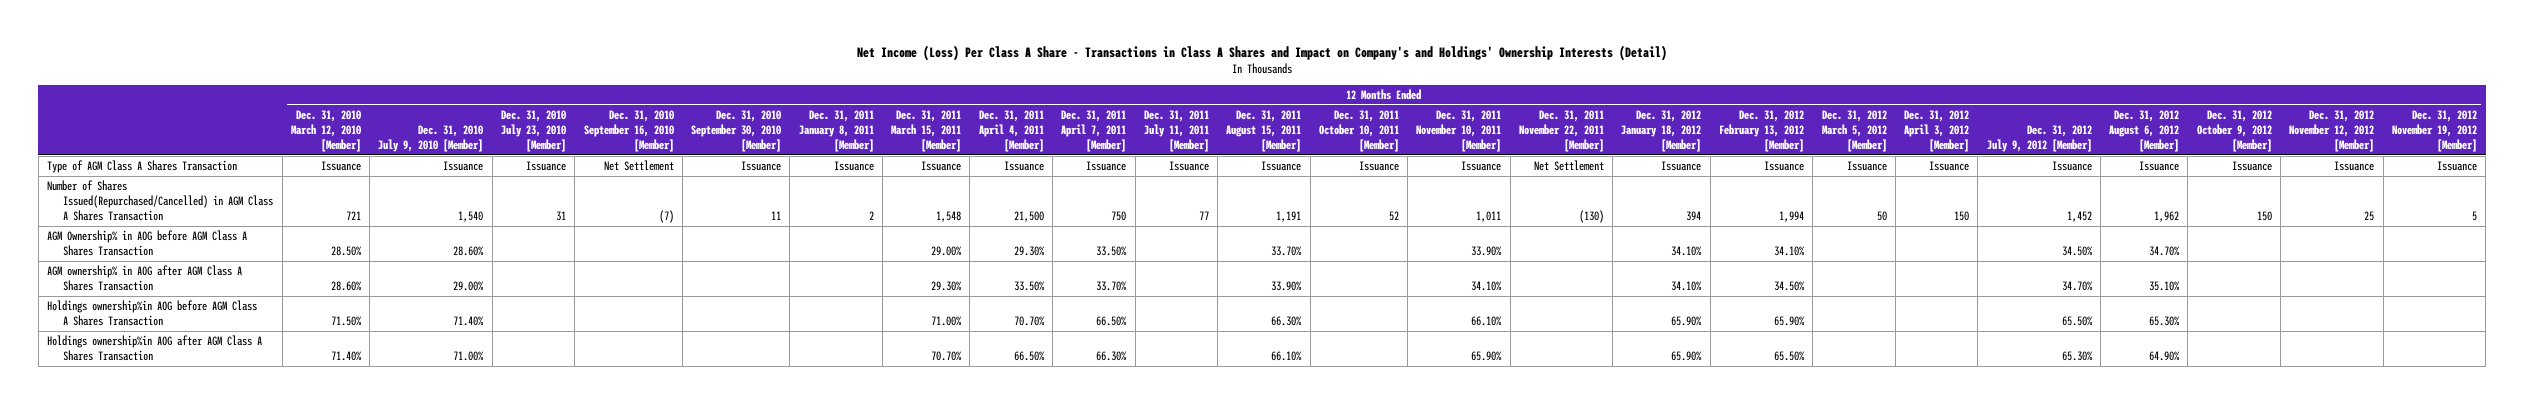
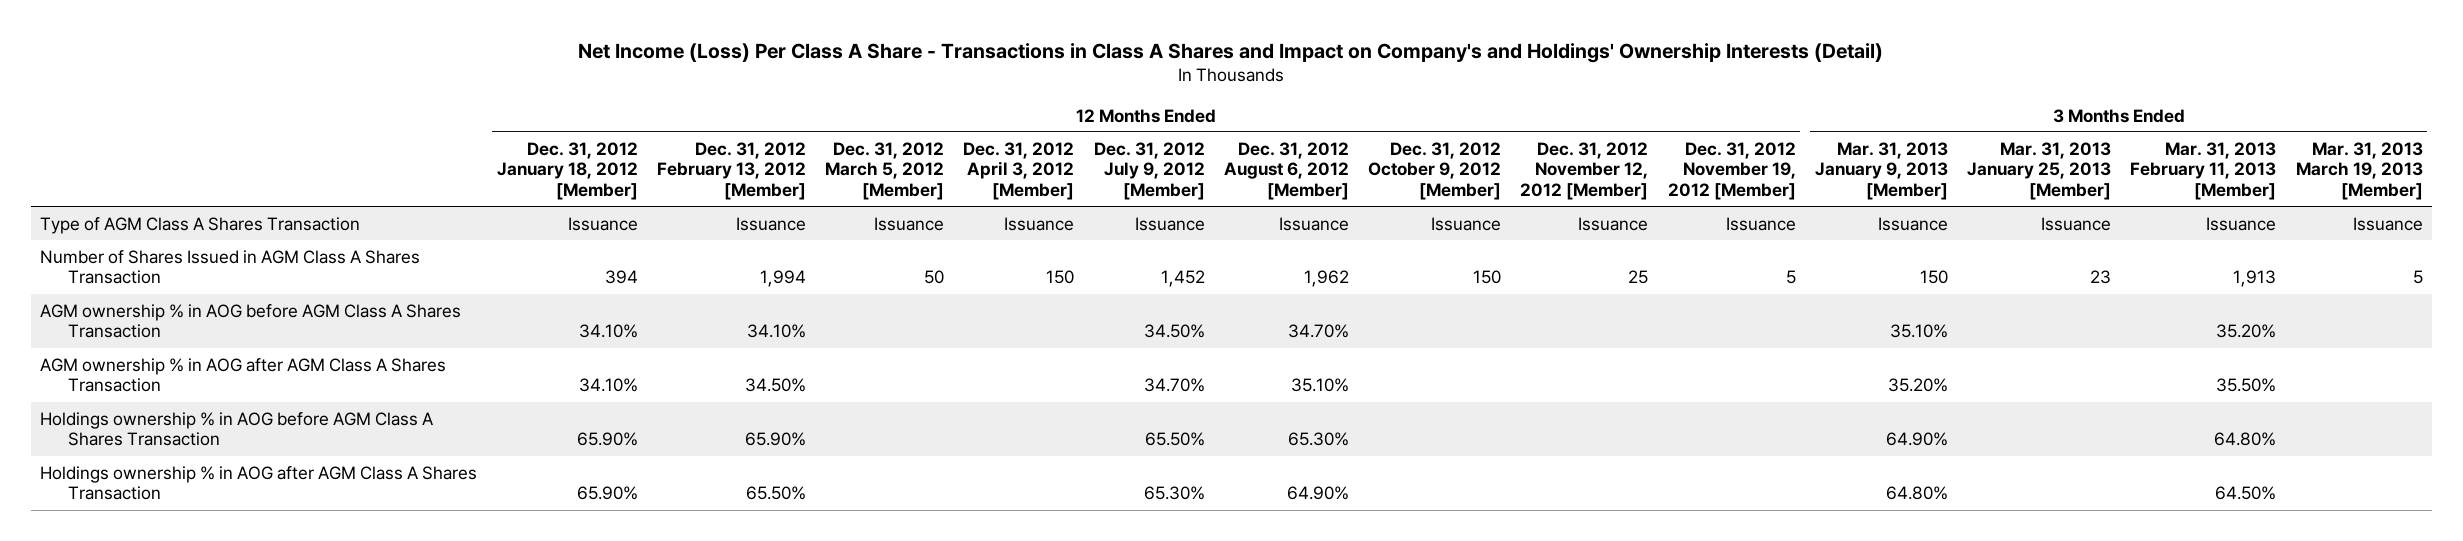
- | 12 Months Ended Dec. 31, 2010 March 12, 2010 [Member] | 12 Months Ended Dec. 31, 2010 July 9, 2010 [Member] | 12 Months Ended Dec. 31, 2010 July 23, 2010 [Member] | 12 Months Ended Dec. 31, 2010 September 16, 2010 [Member] | 12 Months Ended Dec. 31, 2010 September 30, 2010 [Member] | 12 Months Ended Dec. 31, 2011 January 8, 2011 [Member] | 12 Months Ended Dec. 31, 2011 March 15, 2011 [Member] | 12 Months Ended Dec. 31, 2011 April 4, 2011 [Member] | 12 Months Ended Dec. 31, 2011 April 7, 2011 [Member] | 12 Months Ended Dec. 31, 2011 July 11, 2011 [Member] | 12 Months Ended Dec. 31, 2011 August 15, 2011 [Member] | 12 Months Ended Dec. 31, 2011 October 10, 2011 [Member] | 12 Months Ended Dec. 31, 2011 November 10, 2011 [Member] | 12 Months Ended Dec. 31, 2011 November 22, 2011 [Member] | 12 Months Ended Dec. 31, 2012 January 18, 2012 [Member] | 12 Months Ended Dec. 31, 2012 February 13, 2012 [Member] | 12 Months Ended Dec. 31, 2012 March 5, 2012 [Member] | 12 Months Ended Dec. 31, 2012 April 3, 2012 [Member] | 12 Months Ended Dec. 31, 2012 July 9, 2012 [Member] | 12 Months Ended Dec. 31, 2012 August 6, 2012 [Member] | 12 Months Ended Dec. 31, 2012 October 9, 2012 [Member] | 12 Months Ended Dec. 31, 2012 November 12, 2012 [Member] | 12 Months Ended Dec. 31, 2012 November 19, 2012 [Member]
+ | 12 Months Ended Dec. 31, 2012 January 18, 2012 [Member] | 12 Months Ended Dec. 31, 2012 February 13, 2012 [Member] | 12 Months Ended Dec. 31, 2012 March 5, 2012 [Member] | 12 Months Ended Dec. 31, 2012 April 3, 2012 [Member] | 12 Months Ended Dec. 31, 2012 July 9, 2012 [Member] | 12 Months Ended Dec. 31, 2012 August 6, 2012 [Member] | 12 Months Ended Dec. 31, 2012 October 9, 2012 [Member] | 12 Months Ended Dec. 31, 2012 November 12, 2012 [Member] | 12 Months Ended Dec. 31, 2012 November 19, 2012 [Member] | 3 Months Ended Mar. 31, 2013 January 9, 2013 [Member] | 3 Months Ended Mar. 31, 2013 January 25, 2013 [Member] | 3 Months Ended Mar. 31, 2013 February 11, 2013 [Member] | 3 Months Ended Mar. 31, 2013 March 19, 2013 [Member]
- Number of Shares Issued(Repurchased/Cancelled) in AGM Class A Shares Transaction | 721 | 1,540 | 31 | (7) | 11 | 2 | 1,548 | 21,500 | 750 | 77 | 1,191 | 52 | 1,011 | (130) | 394 | 1,994 | 50 | 150 | 1,452 | 1,962 | 150 | 25 | 5
- AGM Ownership% in AOG before AGM Class A Shares Transaction | 28.50% | 28.60% | | | | | 29.00% | 29.30% | 33.50% | | 33.70% | | 33.90% | | 34.10% | 34.10% | | | 34.50% | 34.70% | | |
- AGM ownership% in AOG after AGM Class A Shares Transaction | 28.60% | 29.00% | | | | | 29.30% | 33.50% | 33.70% | | 33.90% | | 34.10% | | 34.10% | 34.50% | | | 34.70% | 35.10% | | |
- Holdings ownership%in AOG before AGM Class A Shares Transaction | 71.50% | 71.40% | | | | | 71.00% | 70.70% | 66.50% | | 66.30% | | 66.10% | | 65.90% | 65.90% | | | 65.50% | 65.30% | | |
- Holdings ownership%in AOG after AGM Class A Shares Transaction | 71.40% | 71.00% | | | | | 70.70% | 66.50% | 66.30% | | 66.10% | | 65.90% | | 65.90% | 65.50% | | | 65.30% | 64.90% | | |
+ Number of Shares Issued in AGM Class A Shares Transaction | 394 | 1,994 | 50 | 150 | 1,452 | 1,962 | 150 | 25 | 5 | 150 | 23 | 1,913 | 5
+ AGM ownership % in AOG before AGM Class A Shares Transaction | 34.10% | 34.10% | | | 34.50% | 34.70% | | | | 35.10% | | 35.20% |
+ AGM ownership % in AOG after AGM Class A Shares Transaction | 34.10% | 34.50% | | | 34.70% | 35.10% | | | | 35.20% | | 35.50% |
+ Holdings ownership % in AOG before AGM Class A Shares Transaction | 65.90% | 65.90% | | | 65.50% | 65.30% | | | | 64.90% | | 64.80% |
+ Holdings ownership % in AOG after AGM Class A Shares Transaction | 65.90% | 65.50% | | | 65.30% | 64.90% | | | | 64.80% | | 64.50% |

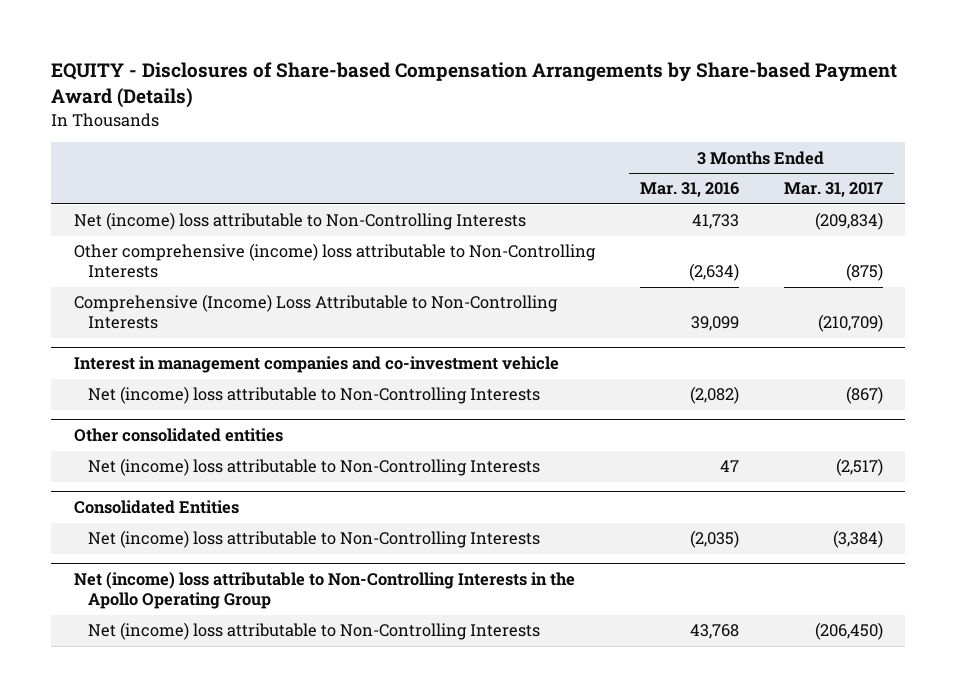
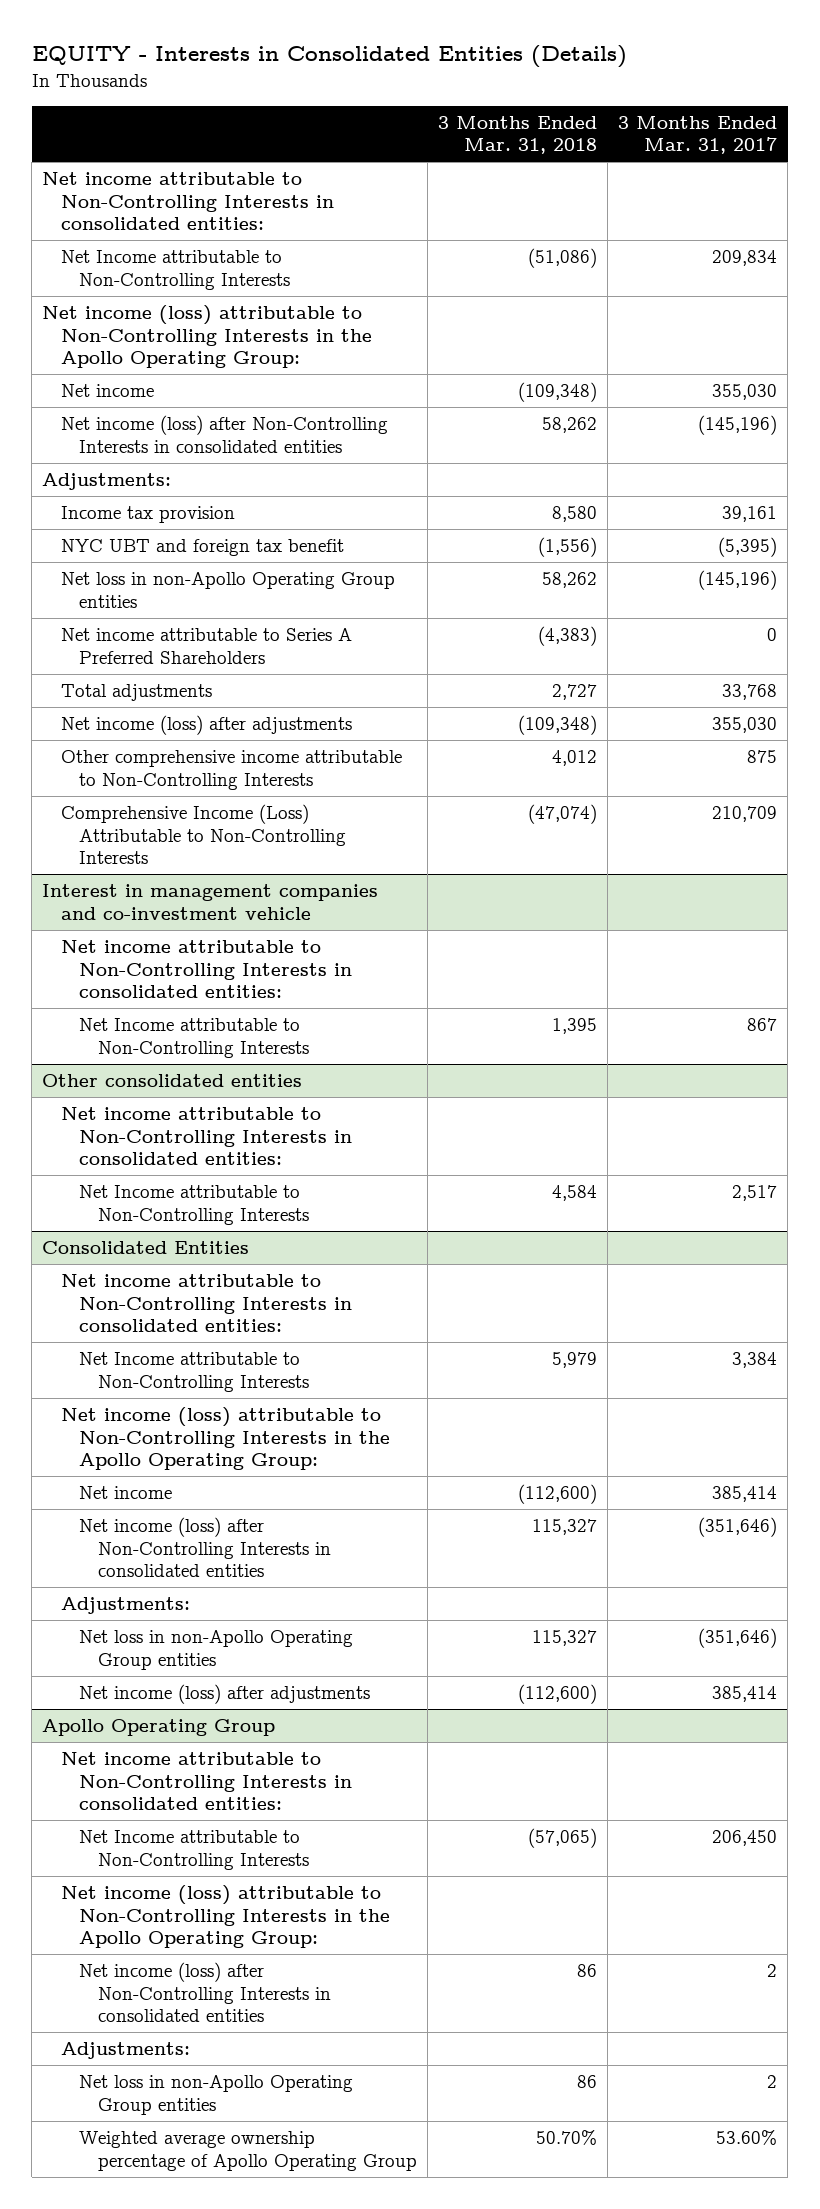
- EQUITY - Disclosures of Share-based Compensation Arrangements by Share-based Payment Award (Details)
+ EQUITY - Interests in Consolidated Entities (Details)
- | 3 Months Ended Mar. 31, 2016 | 3 Months Ended Mar. 31, 2017
+ | 3 Months Ended Mar. 31, 2018 | 3 Months Ended Mar. 31, 2017
- Net (income) loss attributable to Non-Controlling Interests | 41,733 | (209,834)
- Other comprehensive (income) loss attributable to Non-Controlling Interests | (2,634) | (875)
- Comprehensive (Income) Loss Attributable to Non-Controlling Interests | 39,099 | (210,709)
+ Net income attributable to Non-Controlling Interests in consolidated entities:
+ Net Income attributable to Non-Controlling Interests | (51,086) | 209,834
+ Net income (loss) attributable to Non-Controlling Interests in the Apollo Operating Group:
+ Net income | (109,348) | 355,030
+ Net income (loss) after Non-Controlling Interests in consolidated entities | 58,262 | (145,196)
+ Adjustments:
+ Income tax provision | 8,580 | 39,161
+ NYC UBT and foreign tax benefit | (1,556) | (5,395)
+ Net loss in non-Apollo Operating Group entities | 58,262 | (145,196)
+ Net income attributable to Series A Preferred Shareholders | (4,383) | 0
+ Total adjustments | 2,727 | 33,768
+ Net income (loss) after adjustments | (109,348) | 355,030
+ Other comprehensive income attributable to Non-Controlling Interests | 4,012 | 875
+ Comprehensive Income (Loss) Attributable to Non-Controlling Interests | (47,074) | 210,709
@ Interest in management companies and co-investment vehicle
- Net (income) loss attributable to Non-Controlling Interests | (2,082) | (867)
+ Net income attributable to Non-Controlling Interests in consolidated entities:
+ Net Income attributable to Non-Controlling Interests | 1,395 | 867
@ Other consolidated entities
- Net (income) loss attributable to Non-Controlling Interests | 47 | (2,517)
+ Net income attributable to Non-Controlling Interests in consolidated entities:
+ Net Income attributable to Non-Controlling Interests | 4,584 | 2,517
@ Consolidated Entities
- Net (income) loss attributable to Non-Controlling Interests | (2,035) | (3,384)
- Net (income) loss attributable to Non-Controlling Interests in the Apollo Operating Group
- Net (income) loss attributable to Non-Controlling Interests | 43,768 | (206,450)
@ Consolidated Entities
+ Net income attributable to Non-Controlling Interests in consolidated entities:
+ Net Income attributable to Non-Controlling Interests | 5,979 | 3,384
+ Net income (loss) attributable to Non-Controlling Interests in the Apollo Operating Group:
+ Net income | (112,600) | 385,414
+ Net income (loss) after Non-Controlling Interests in consolidated entities | 115,327 | (351,646)
+ Adjustments:
+ Net loss in non-Apollo Operating Group entities | 115,327 | (351,646)
+ Net income (loss) after adjustments | (112,600) | 385,414
+ Apollo Operating Group
+ Net income attributable to Non-Controlling Interests in consolidated entities:
+ Net Income attributable to Non-Controlling Interests | (57,065) | 206,450
+ Net income (loss) attributable to Non-Controlling Interests in the Apollo Operating Group:
+ Net income (loss) after Non-Controlling Interests in consolidated entities | 86 | 2
+ Adjustments:
+ Net loss in non-Apollo Operating Group entities | 86 | 2
+ Weighted average ownership percentage of Apollo Operating Group | 50.70% | 53.60%

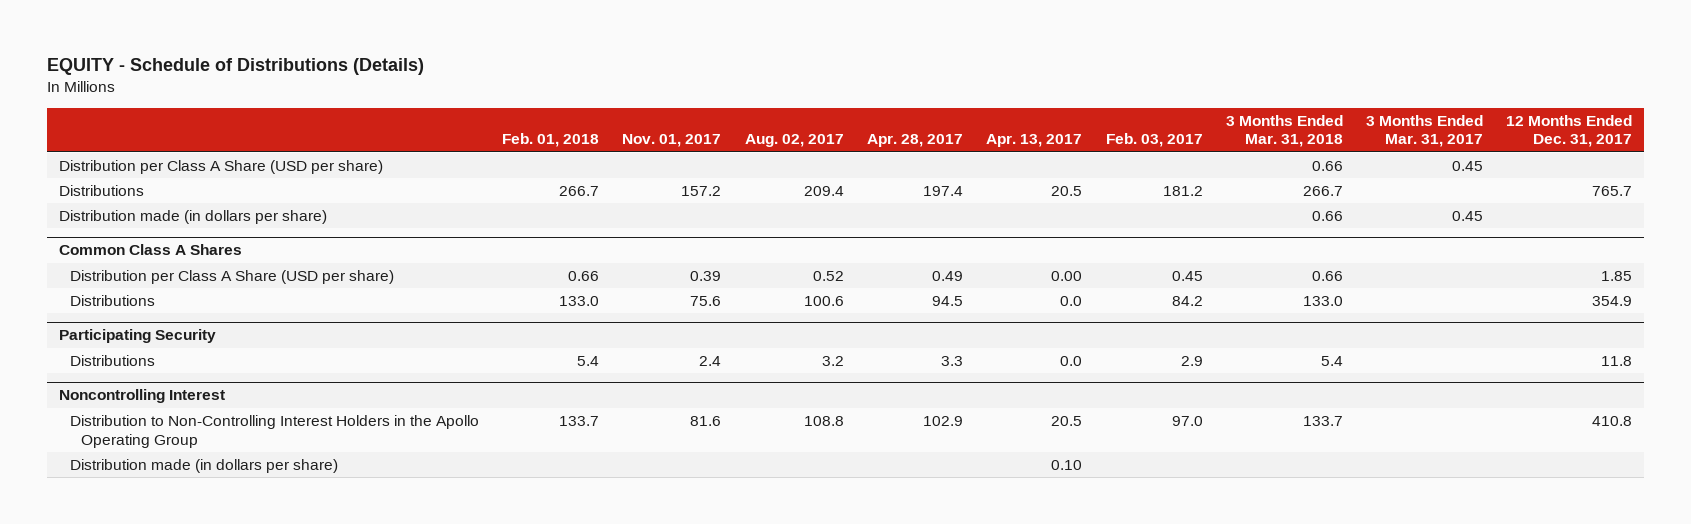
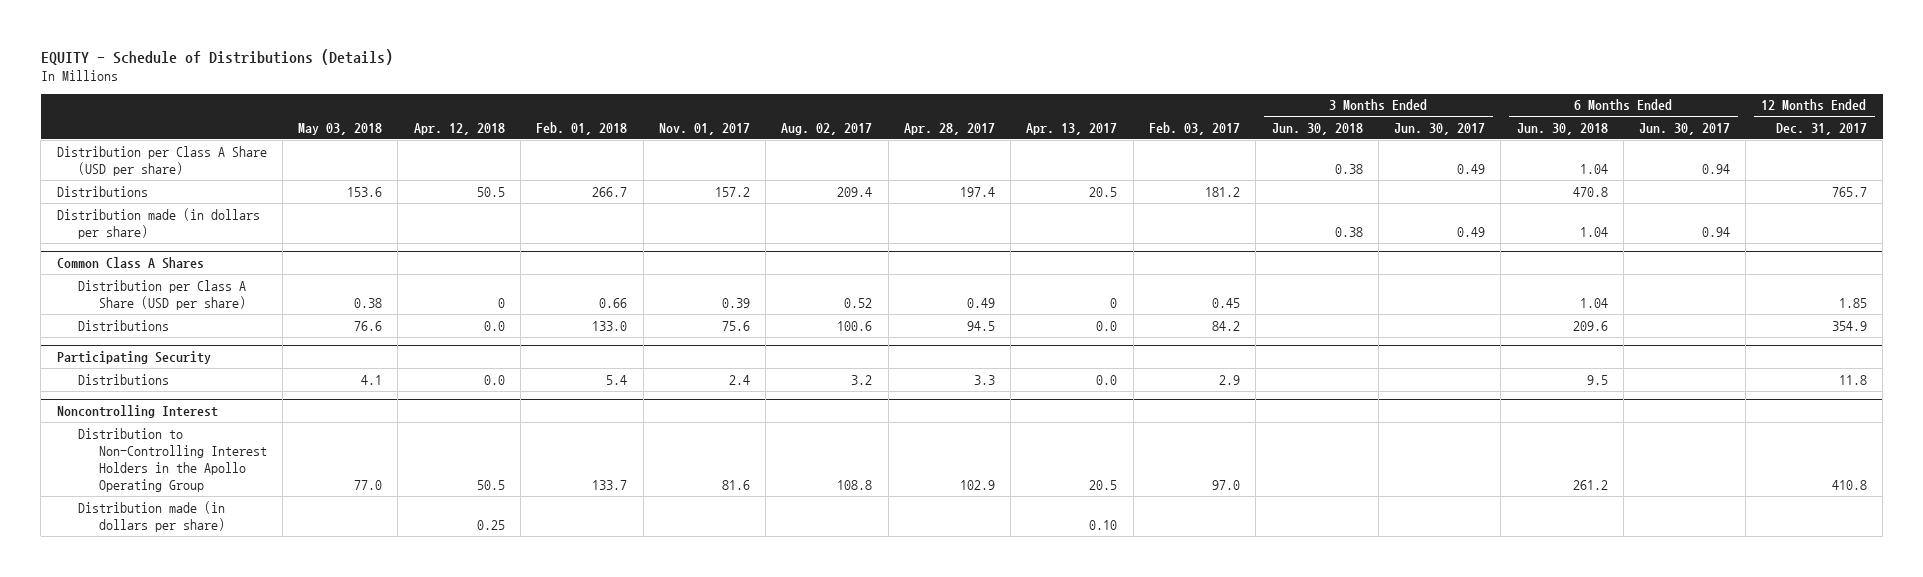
- | Feb. 01, 2018 | Nov. 01, 2017 | Aug. 02, 2017 | Apr. 28, 2017 | Apr. 13, 2017 | Feb. 03, 2017 | 3 Months Ended Mar. 31, 2018 | 3 Months Ended Mar. 31, 2017 | 12 Months Ended Dec. 31, 2017
+ | May 03, 2018 | Apr. 12, 2018 | Feb. 01, 2018 | Nov. 01, 2017 | Aug. 02, 2017 | Apr. 28, 2017 | Apr. 13, 2017 | Feb. 03, 2017 | 3 Months Ended Jun. 30, 2018 | 3 Months Ended Jun. 30, 2017 | 6 Months Ended Jun. 30, 2018 | 6 Months Ended Jun. 30, 2017 | 12 Months Ended Dec. 31, 2017
@ Common Class A Shares
- Distribution per Class A Share (USD per share) | 0.66 | 0.39 | 0.52 | 0.49 | 0.00 | 0.45 | 0.66 | | 1.85
+ Distribution per Class A Share (USD per share) | 0.38 | 0 | 0.66 | 0.39 | 0.52 | 0.49 | 0 | 0.45 | | | 1.04 | | 1.85

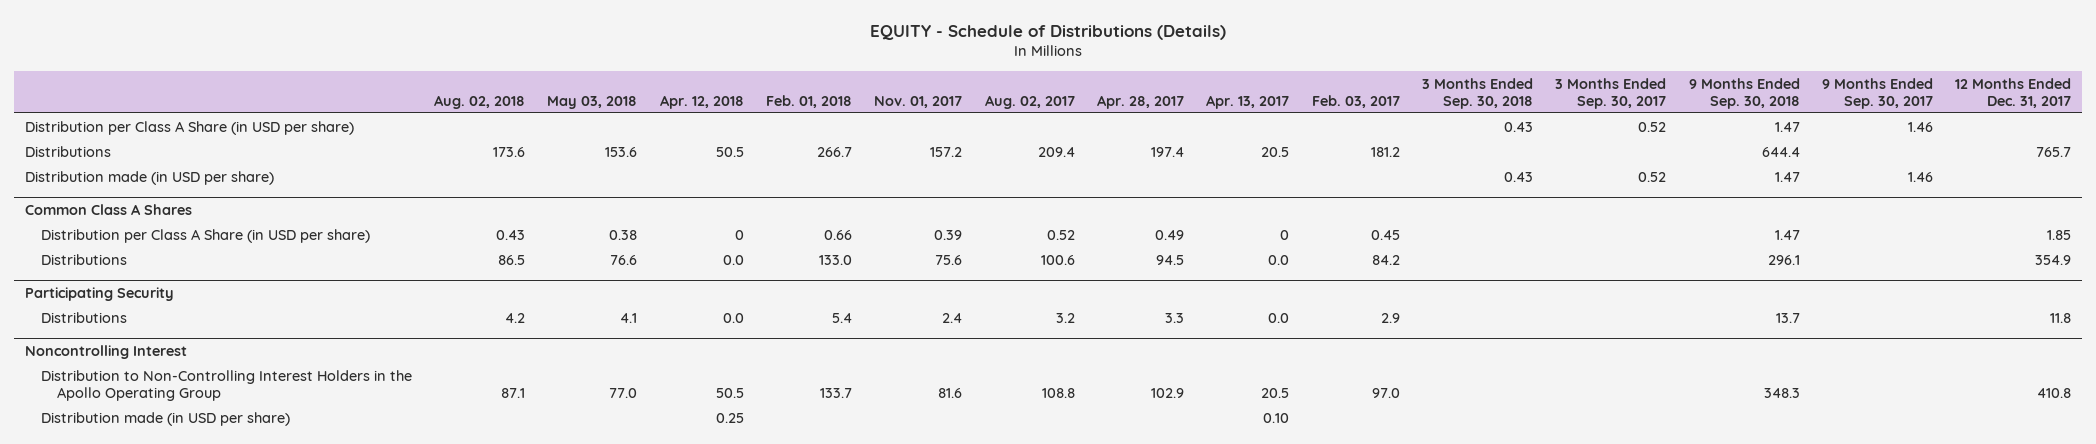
- | May 03, 2018 | Apr. 12, 2018 | Feb. 01, 2018 | Nov. 01, 2017 | Aug. 02, 2017 | Apr. 28, 2017 | Apr. 13, 2017 | Feb. 03, 2017 | 3 Months Ended Jun. 30, 2018 | 3 Months Ended Jun. 30, 2017 | 6 Months Ended Jun. 30, 2018 | 6 Months Ended Jun. 30, 2017 | 12 Months Ended Dec. 31, 2017
+ | Aug. 02, 2018 | May 03, 2018 | Apr. 12, 2018 | Feb. 01, 2018 | Nov. 01, 2017 | Aug. 02, 2017 | Apr. 28, 2017 | Apr. 13, 2017 | Feb. 03, 2017 | 3 Months Ended Sep. 30, 2018 | 3 Months Ended Sep. 30, 2017 | 9 Months Ended Sep. 30, 2018 | 9 Months Ended Sep. 30, 2017 | 12 Months Ended Dec. 31, 2017
- Distribution per Class A Share (USD per share) | | | | | | | | | 0.38 | 0.49 | 1.04 | 0.94 |
+ Distribution per Class A Share (in USD per share) | | | | | | | | | | 0.43 | 0.52 | 1.47 | 1.46 |
- Distribution made (in dollars per share) | | | | | | | | | 0.38 | 0.49 | 1.04 | 0.94 |
+ Distribution made (in USD per share) | | | | | | | | | | 0.43 | 0.52 | 1.47 | 1.46 |
@ Common Class A Shares
- Distribution per Class A Share (USD per share) | 0.38 | 0 | 0.66 | 0.39 | 0.52 | 0.49 | 0 | 0.45 | | | 1.04 | | 1.85
+ Distribution per Class A Share (in USD per share) | 0.43 | 0.38 | 0 | 0.66 | 0.39 | 0.52 | 0.49 | 0 | 0.45 | | | 1.47 | | 1.85
@ Noncontrolling Interest
- Distribution made (in dollars per share) | | 0.25 | | | | | 0.10 | | | | | |
+ Distribution made (in USD per share) | | | 0.25 | | | | | 0.10 | | | | | |

